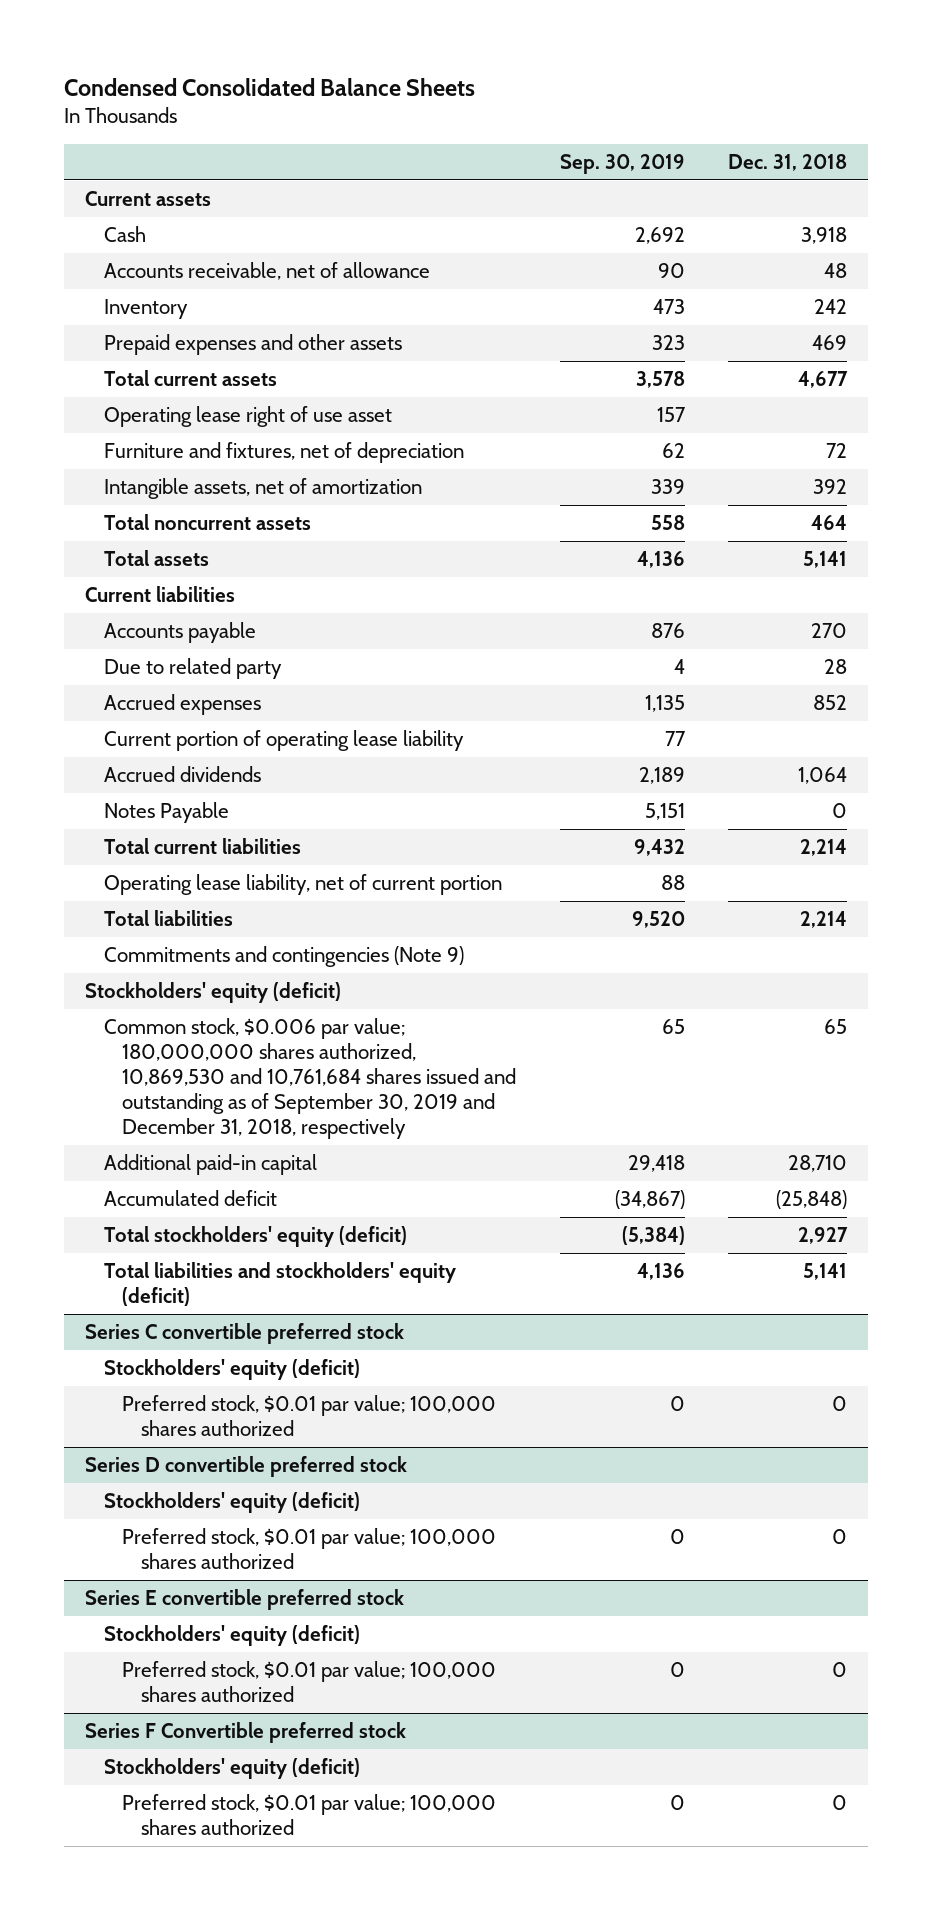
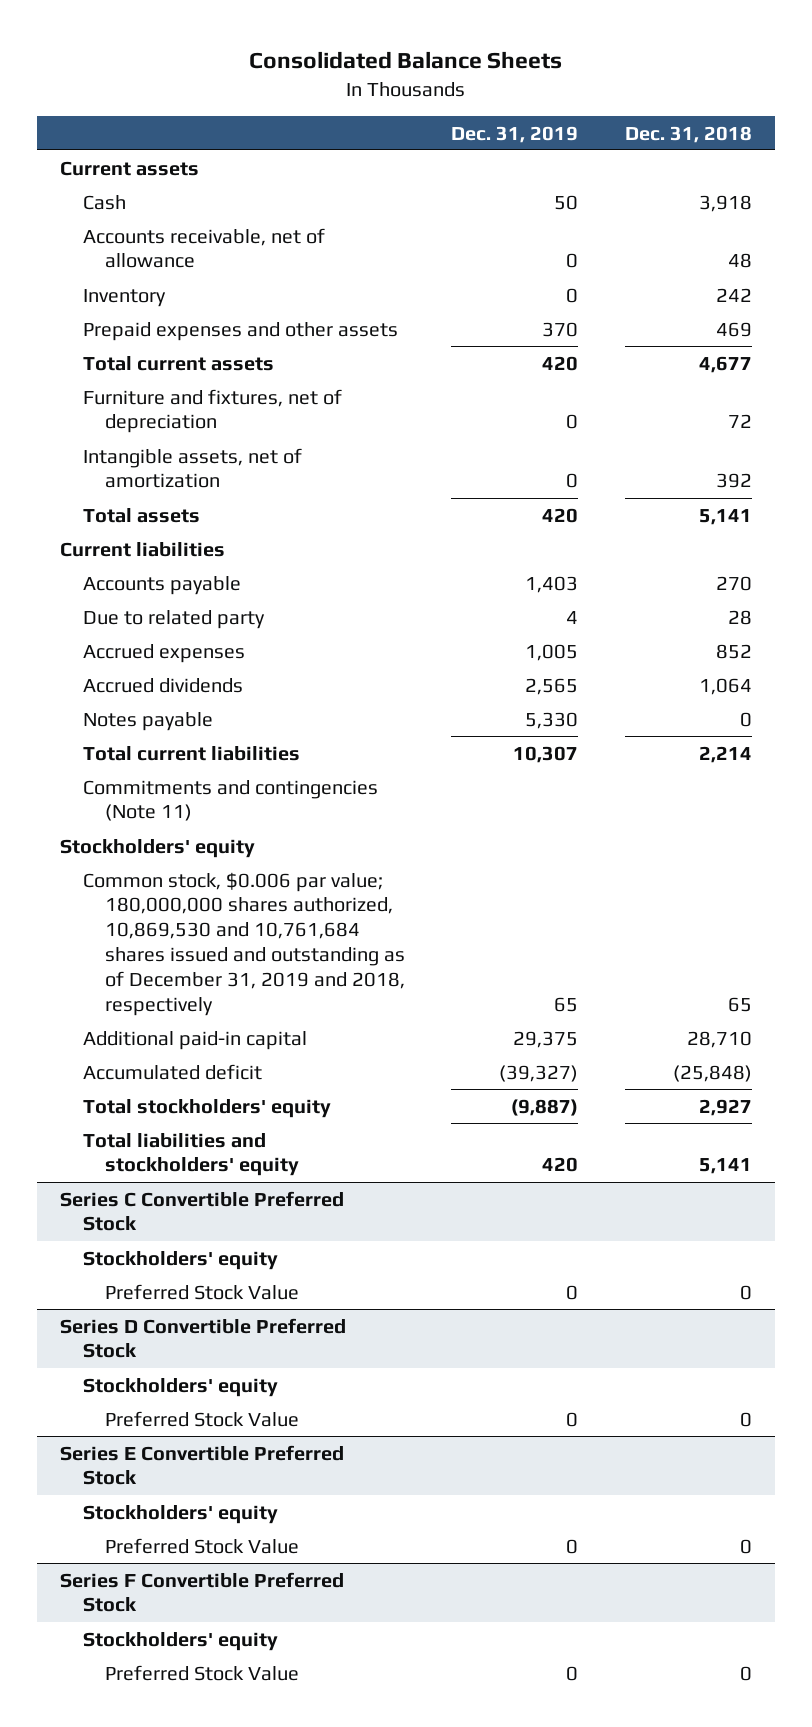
- Condensed Consolidated Balance Sheets
+ Consolidated Balance Sheets
- | Sep. 30, 2019 | Dec. 31, 2018
+ | Dec. 31, 2019 | Dec. 31, 2018
- Operating lease right of use asset | 157 |
- Total noncurrent assets | 558 | 464
- Current portion of operating lease liability | 77 |
- Notes Payable | 5,151 | 0
+ Notes payable | 5,330 | 0
- Operating lease liability, net of current portion | 88 |
- Total liabilities | 9,520 | 2,214
- Commitments and contingencies (Note 9)
- Stockholders' equity (deficit)
- Common stock, $0.006 par value; 180,000,000 shares authorized, 10,869,530 and 10,761,684 shares issued and outstanding as of September 30, 2019 and December 31, 2018, respectively | 65 | 65
+ Commitments and contingencies (Note 11)
+ Stockholders' equity
+ Common stock, $0.006 par value; 180,000,000 shares authorized, 10,869,530 and 10,761,684 shares issued and outstanding as of December 31, 2019 and 2018, respectively | 65 | 65
- Total stockholders' equity (deficit) | (5,384) | 2,927
- Total liabilities and stockholders' equity (deficit) | 4,136 | 5,141
- Series C convertible preferred stock
- Stockholders' equity (deficit)
- Preferred stock, $0.01 par value; 100,000 shares authorized | 0 | 0
- Series D convertible preferred stock
- Stockholders' equity (deficit)
- Preferred stock, $0.01 par value; 100,000 shares authorized | 0 | 0
- Series E convertible preferred stock
- Stockholders' equity (deficit)
- Preferred stock, $0.01 par value; 100,000 shares authorized | 0 | 0
- Series F Convertible preferred stock
- Stockholders' equity (deficit)
- Preferred stock, $0.01 par value; 100,000 shares authorized | 0 | 0
+ Total stockholders' equity | (9,887) | 2,927
+ Total liabilities and stockholders' equity | 420 | 5,141
+ Series C Convertible Preferred Stock
+ Stockholders' equity
+ Preferred Stock Value | 0 | 0
+ Series D Convertible Preferred Stock
+ Stockholders' equity
+ Preferred Stock Value | 0 | 0
+ Series E Convertible Preferred Stock
+ Stockholders' equity
+ Preferred Stock Value | 0 | 0
+ Series F Convertible Preferred Stock
+ Stockholders' equity
+ Preferred Stock Value | 0 | 0

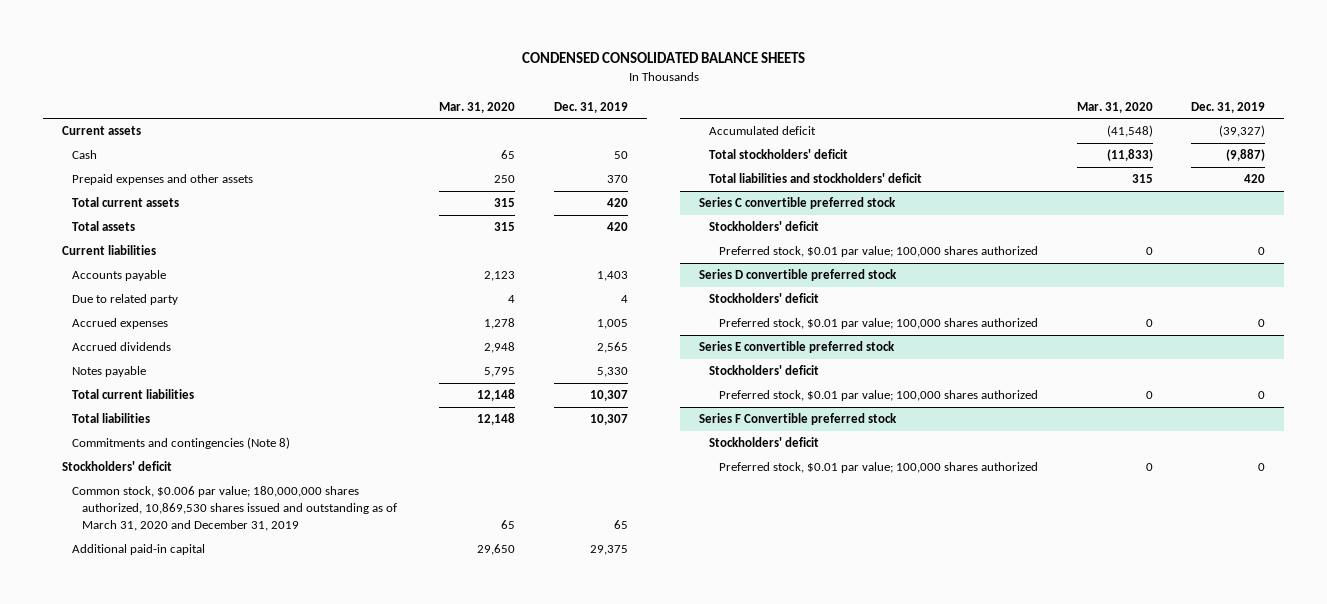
- Consolidated Balance Sheets
+ CONDENSED CONSOLIDATED BALANCE SHEETS
- | Dec. 31, 2019 | Dec. 31, 2018
+ | Mar. 31, 2020 | Dec. 31, 2019
- Accounts receivable, net of allowance | 0 | 48
- Inventory | 0 | 242
- Furniture and fixtures, net of depreciation | 0 | 72
- Intangible assets, net of amortization | 0 | 392
- Commitments and contingencies (Note 11)
- Stockholders' equity
- Common stock, $0.006 par value; 180,000,000 shares authorized, 10,869,530 and 10,761,684 shares issued and outstanding as of December 31, 2019 and 2018, respectively | 65 | 65
+ Total liabilities | 12,148 | 10,307
+ Commitments and contingencies (Note 8)
+ Stockholders' deficit
+ Common stock, $0.006 par value; 180,000,000 shares authorized, 10,869,530 shares issued and outstanding as of March 31, 2020 and December 31, 2019 | 65 | 65
- Total stockholders' equity | (9,887) | 2,927
- Total liabilities and stockholders' equity | 420 | 5,141
- Series C Convertible Preferred Stock
- Stockholders' equity
- Preferred Stock Value | 0 | 0
- Series D Convertible Preferred Stock
- Stockholders' equity
- Preferred Stock Value | 0 | 0
- Series E Convertible Preferred Stock
- Stockholders' equity
- Preferred Stock Value | 0 | 0
- Series F Convertible Preferred Stock
- Stockholders' equity
- Preferred Stock Value | 0 | 0
+ Total stockholders' deficit | (11,833) | (9,887)
+ Total liabilities and stockholders' deficit | 315 | 420
+ Series C convertible preferred stock
+ Stockholders' deficit
+ Preferred stock, $0.01 par value; 100,000 shares authorized | 0 | 0
+ Series D convertible preferred stock
+ Stockholders' deficit
+ Preferred stock, $0.01 par value; 100,000 shares authorized | 0 | 0
+ Series E convertible preferred stock
+ Stockholders' deficit
+ Preferred stock, $0.01 par value; 100,000 shares authorized | 0 | 0
+ Series F Convertible preferred stock
+ Stockholders' deficit
+ Preferred stock, $0.01 par value; 100,000 shares authorized | 0 | 0

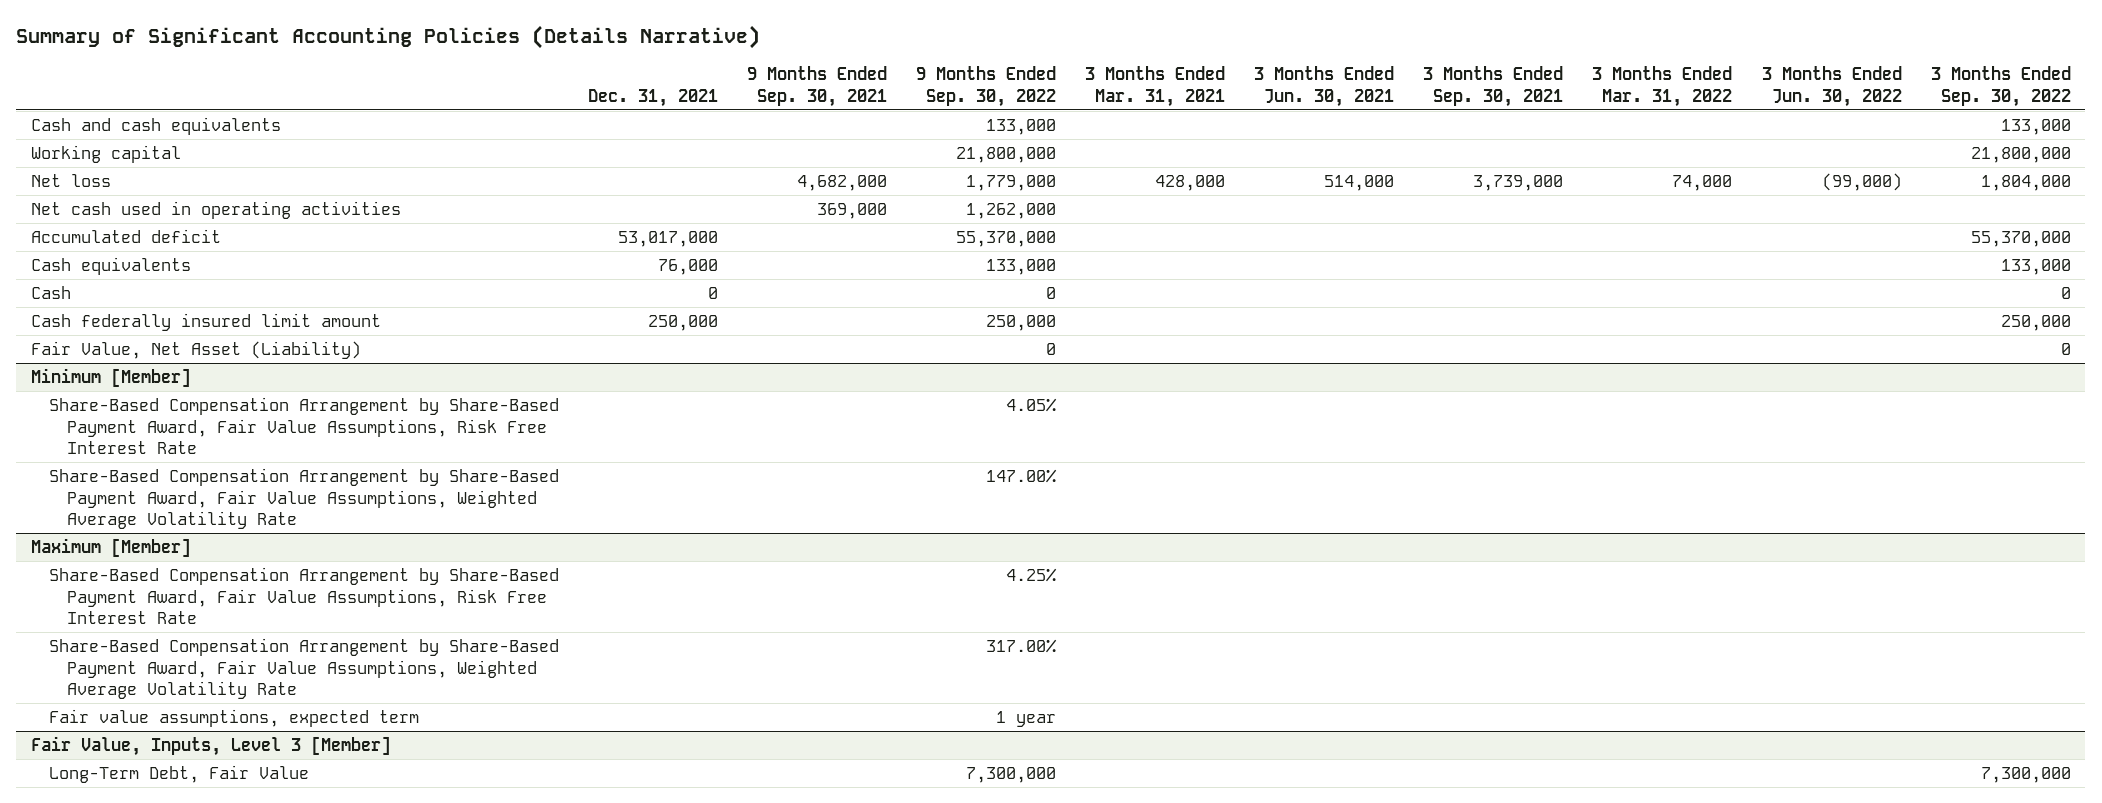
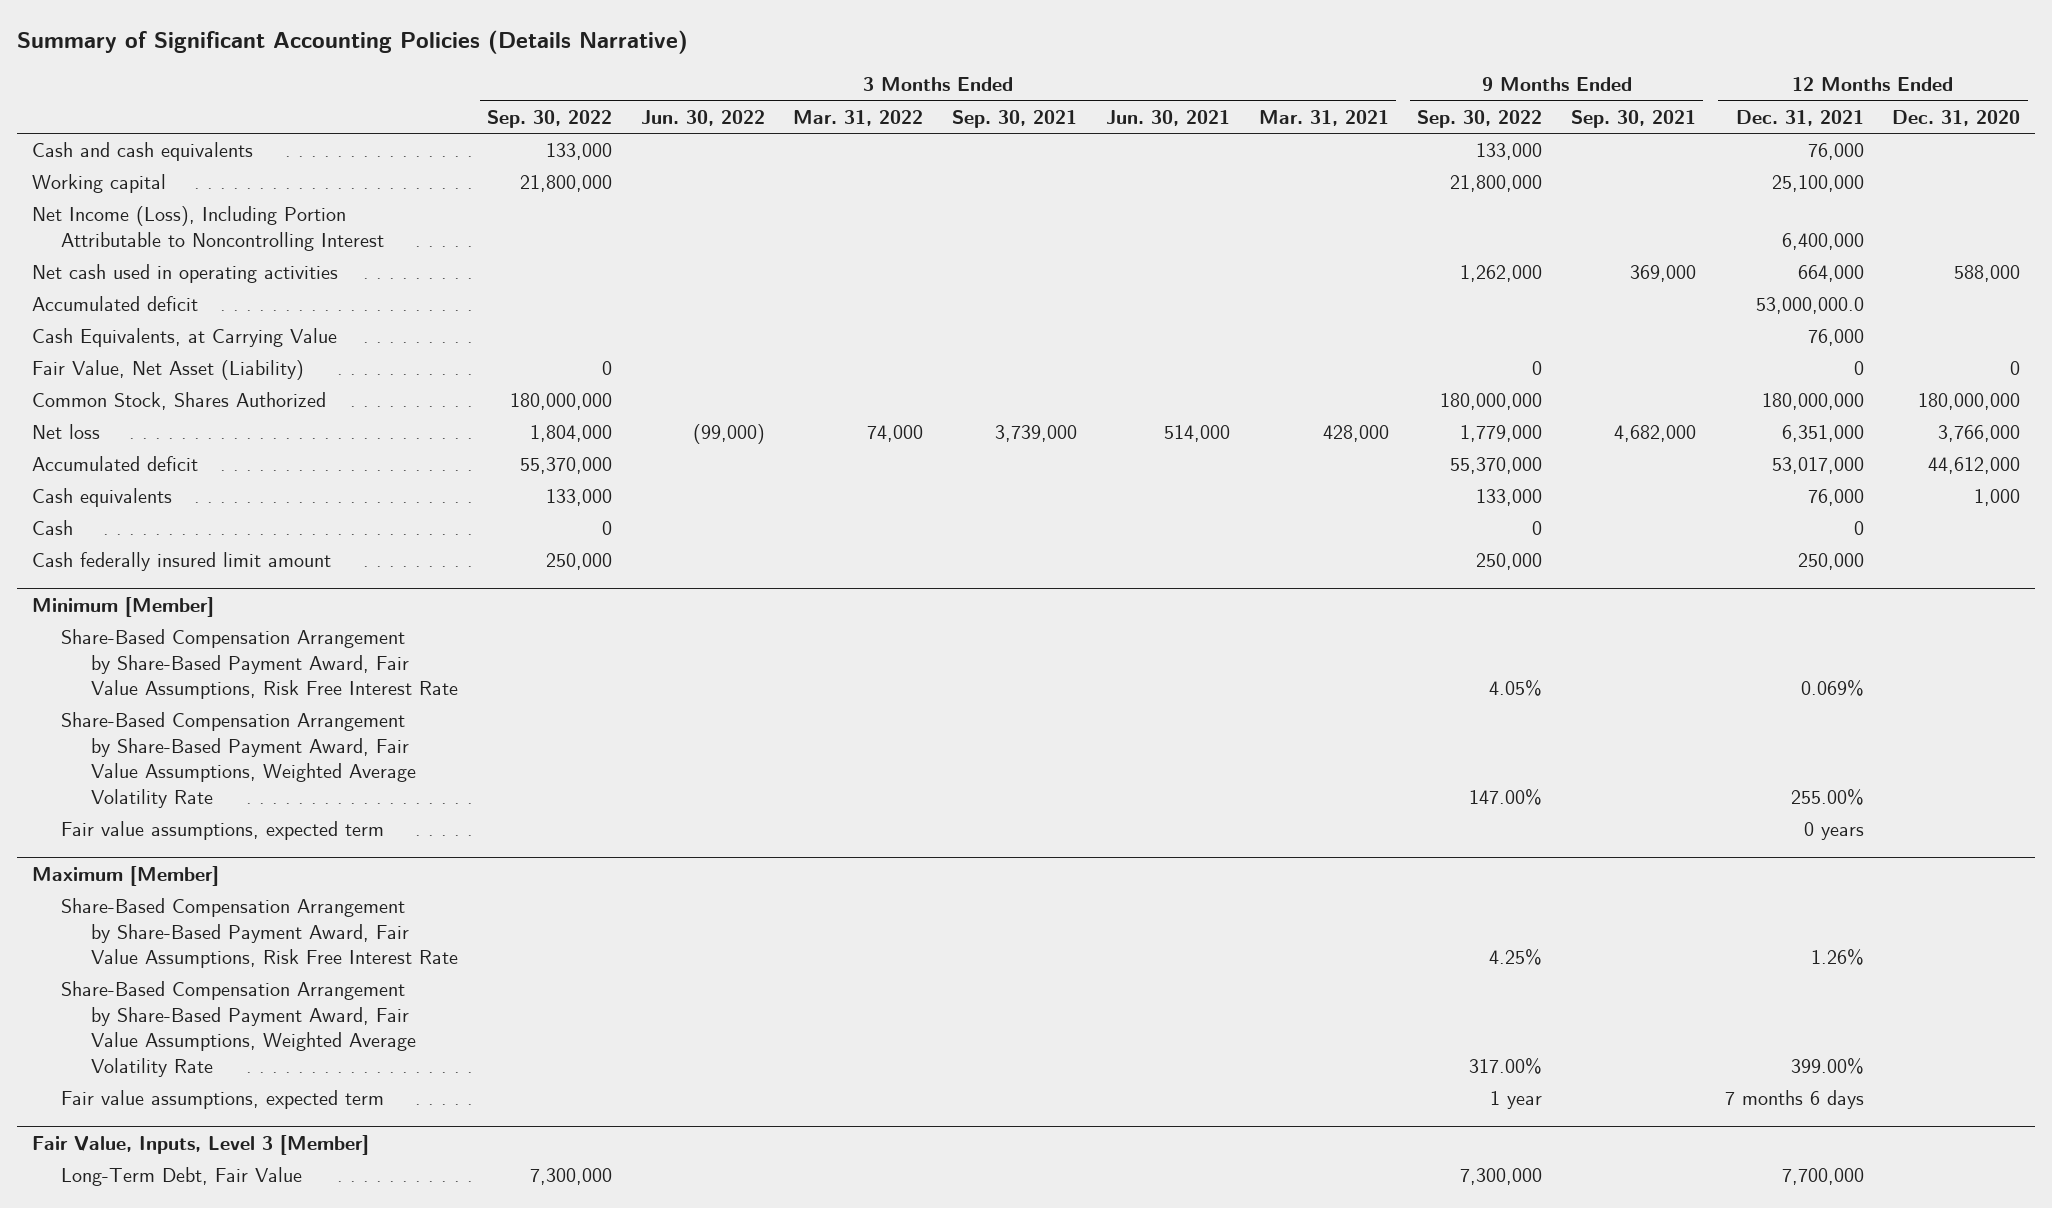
- | Dec. 31, 2021 | 9 Months Ended Sep. 30, 2021 | 9 Months Ended Sep. 30, 2022 | 3 Months Ended Mar. 31, 2021 | 3 Months Ended Jun. 30, 2021 | 3 Months Ended Sep. 30, 2021 | 3 Months Ended Mar. 31, 2022 | 3 Months Ended Jun. 30, 2022 | 3 Months Ended Sep. 30, 2022
+ | 3 Months Ended Sep. 30, 2022 | 3 Months Ended Jun. 30, 2022 | 3 Months Ended Mar. 31, 2022 | 3 Months Ended Sep. 30, 2021 | 3 Months Ended Jun. 30, 2021 | 3 Months Ended Mar. 31, 2021 | 9 Months Ended Sep. 30, 2022 | 9 Months Ended Sep. 30, 2021 | 12 Months Ended Dec. 31, 2021 | 12 Months Ended Dec. 31, 2020
+ Net Income (Loss), Including Portion Attributable to Noncontrolling Interest | | | | | | | | | 6,400,000 |
+ Accumulated deficit | | | | | | | | | 53,000,000.0 |
+ Cash Equivalents, at Carrying Value | | | | | | | | | 76,000 |
moved up: Fair Value, Net Asset (Liability) | 0 | | | | | | 0 | | 0 | 0
+ Common Stock, Shares Authorized | 180,000,000 | | | | | | 180,000,000 | | 180,000,000 | 180,000,000
moved down: Net loss | 1,804,000 | (99,000) | 74,000 | 3,739,000 | 514,000 | 428,000 | 1,779,000 | 4,682,000 | 6,351,000 | 3,766,000
@ Minimum [Member]
+ Fair value assumptions, expected term | | | | | | | | | 0 years |

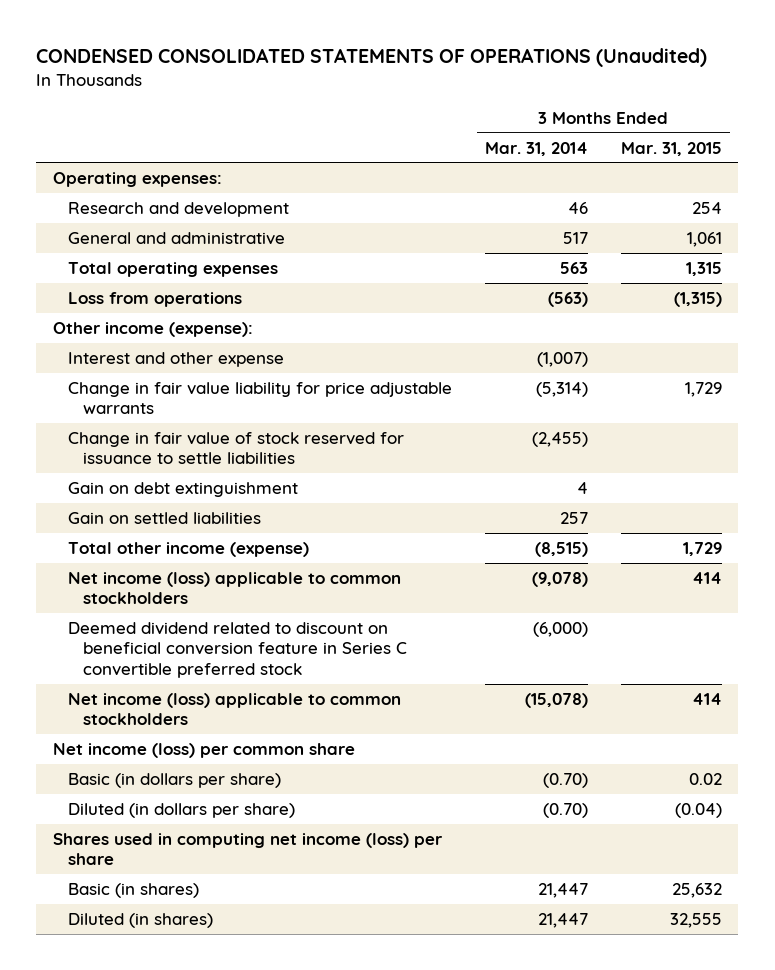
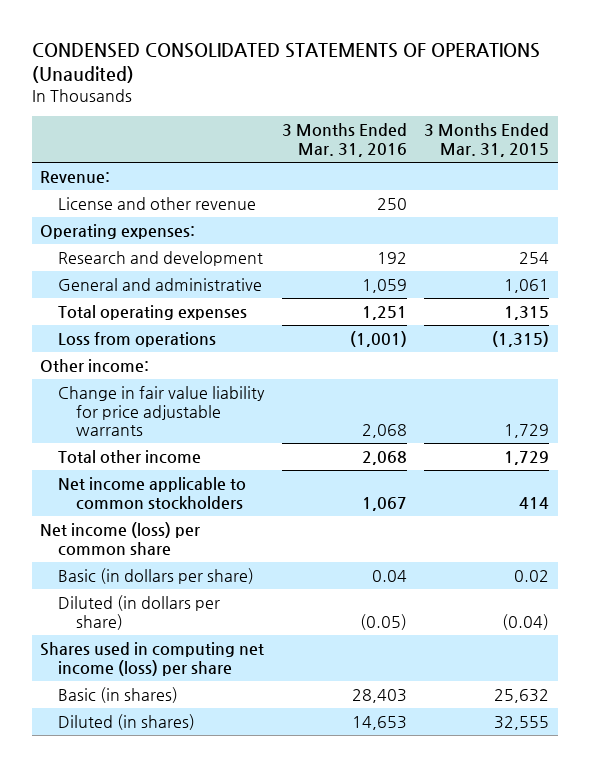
- | 3 Months Ended Mar. 31, 2014 | 3 Months Ended Mar. 31, 2015
+ | 3 Months Ended Mar. 31, 2016 | 3 Months Ended Mar. 31, 2015
+ Revenue:
+ License and other revenue | 250 |
- Other income (expense):
- Interest and other expense | (1,007) |
+ Other income:
- Change in fair value of stock reserved for issuance to settle liabilities | (2,455) |
- Gain on debt extinguishment | 4 |
- Gain on settled liabilities | 257 |
- Total other income (expense) | (8,515) | 1,729
- Net income (loss) applicable to common stockholders | (9,078) | 414
- Deemed dividend related to discount on beneficial conversion feature in Series C convertible preferred stock | (6,000) |
- Net income (loss) applicable to common stockholders | (15,078) | 414
+ Total other income | 2,068 | 1,729
+ Net income applicable to common stockholders | 1,067 | 414

